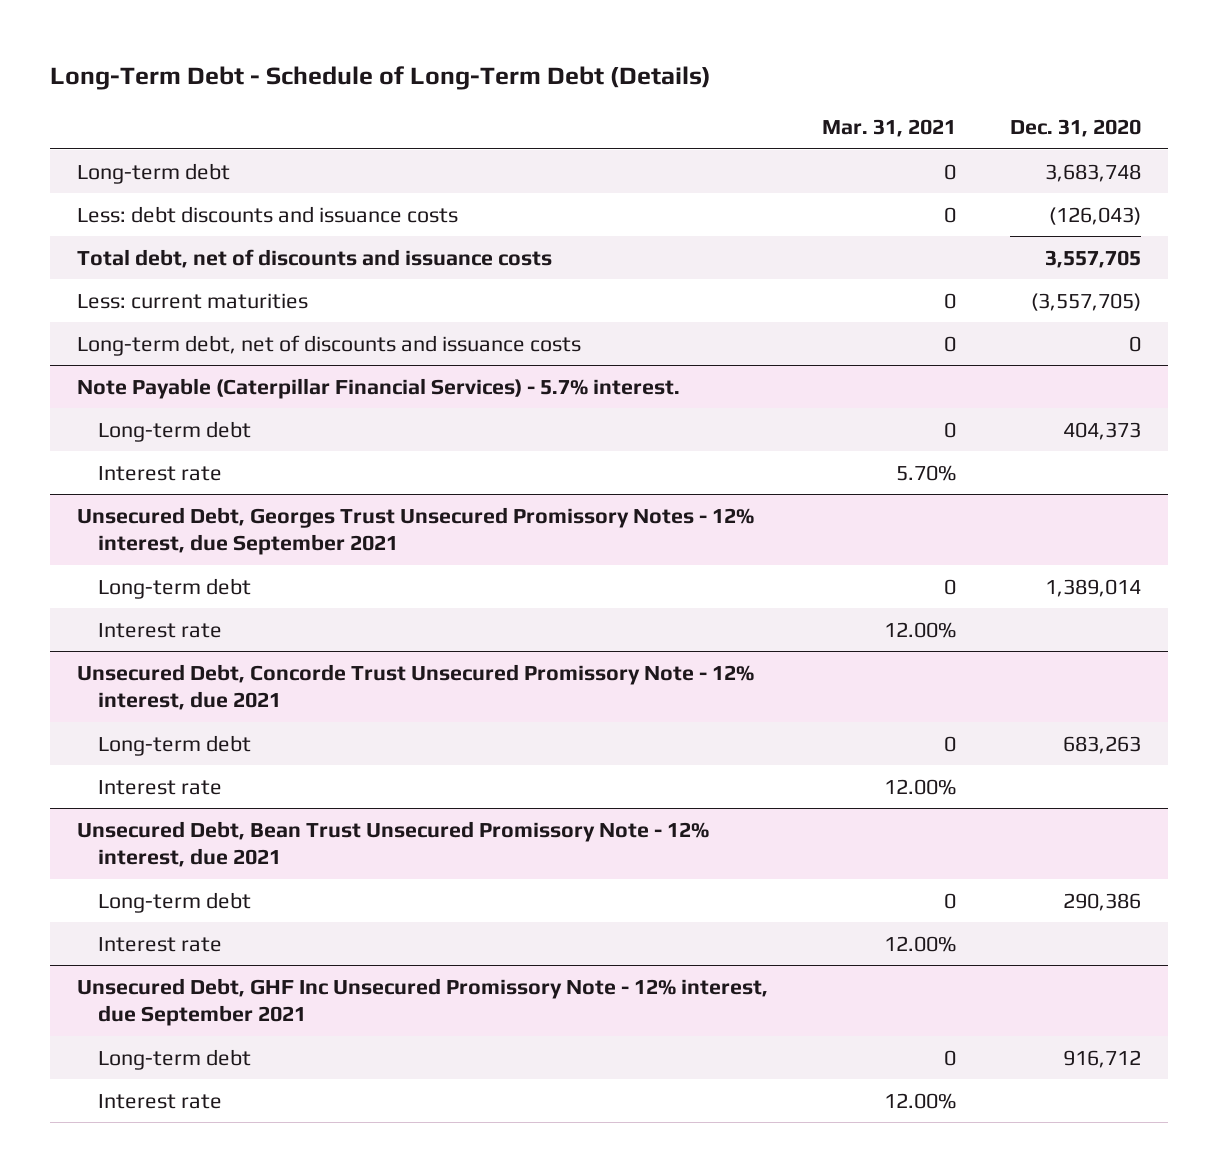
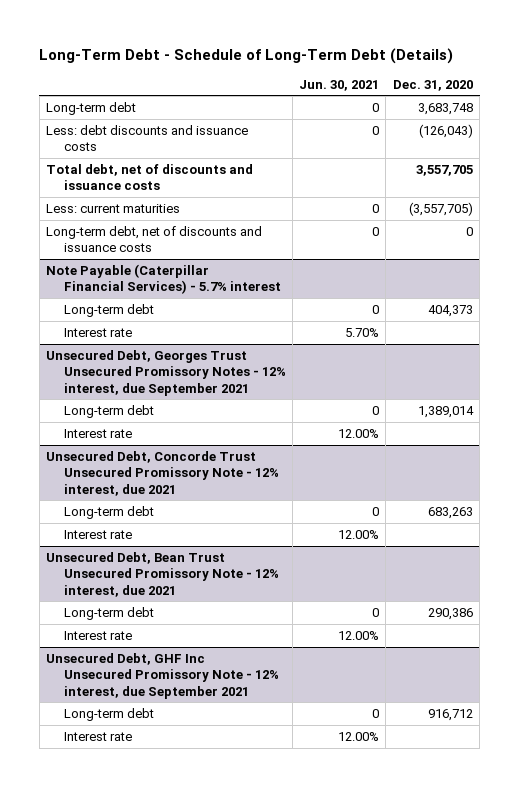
- | Mar. 31, 2021 | Dec. 31, 2020
+ | Jun. 30, 2021 | Dec. 31, 2020
- Note Payable (Caterpillar Financial Services) - 5.7% interest.
+ Note Payable (Caterpillar Financial Services) - 5.7% interest

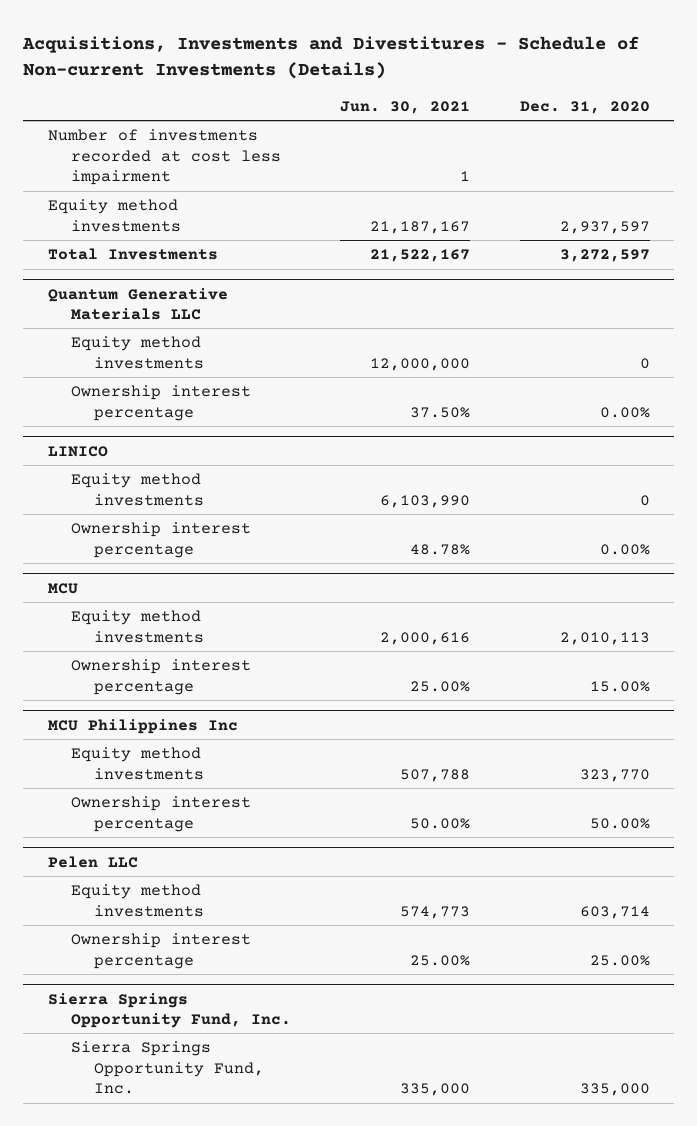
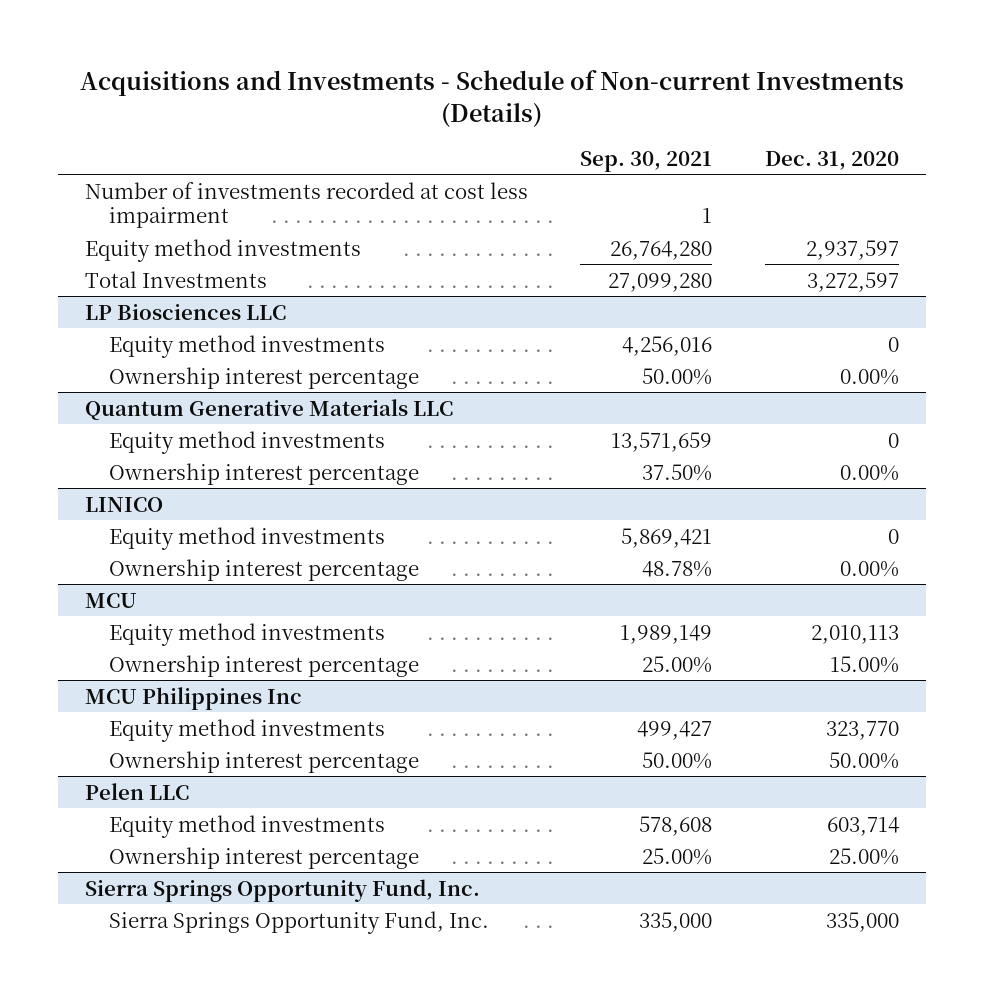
- Acquisitions, Investments and Divestitures - Schedule of Non-current Investments (Details)
+ Acquisitions and Investments - Schedule of Non-current Investments (Details)
- | Jun. 30, 2021 | Dec. 31, 2020
+ | Sep. 30, 2021 | Dec. 31, 2020
+ LP Biosciences LLC
+ Equity method investments | 4,256,016 | 0
+ Ownership interest percentage | 50.00% | 0.00%

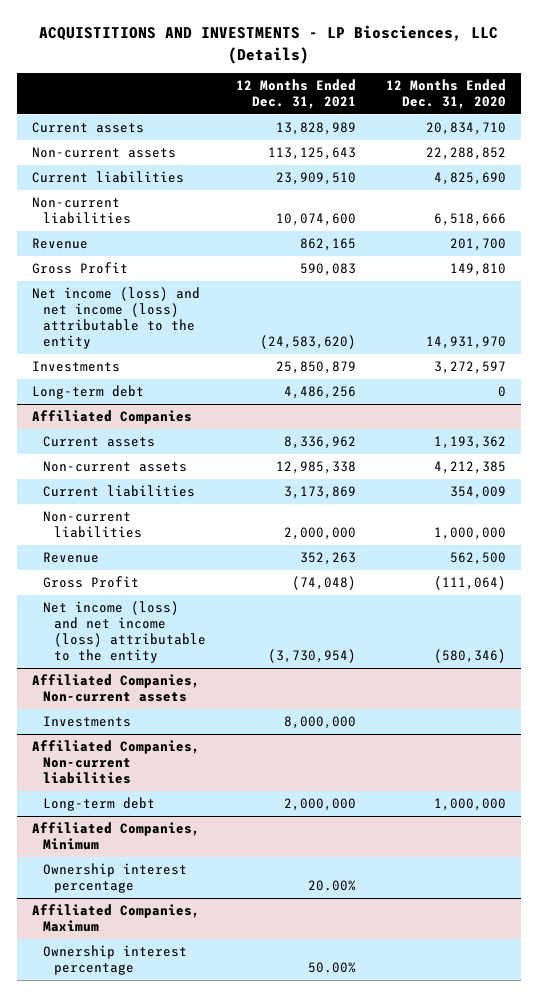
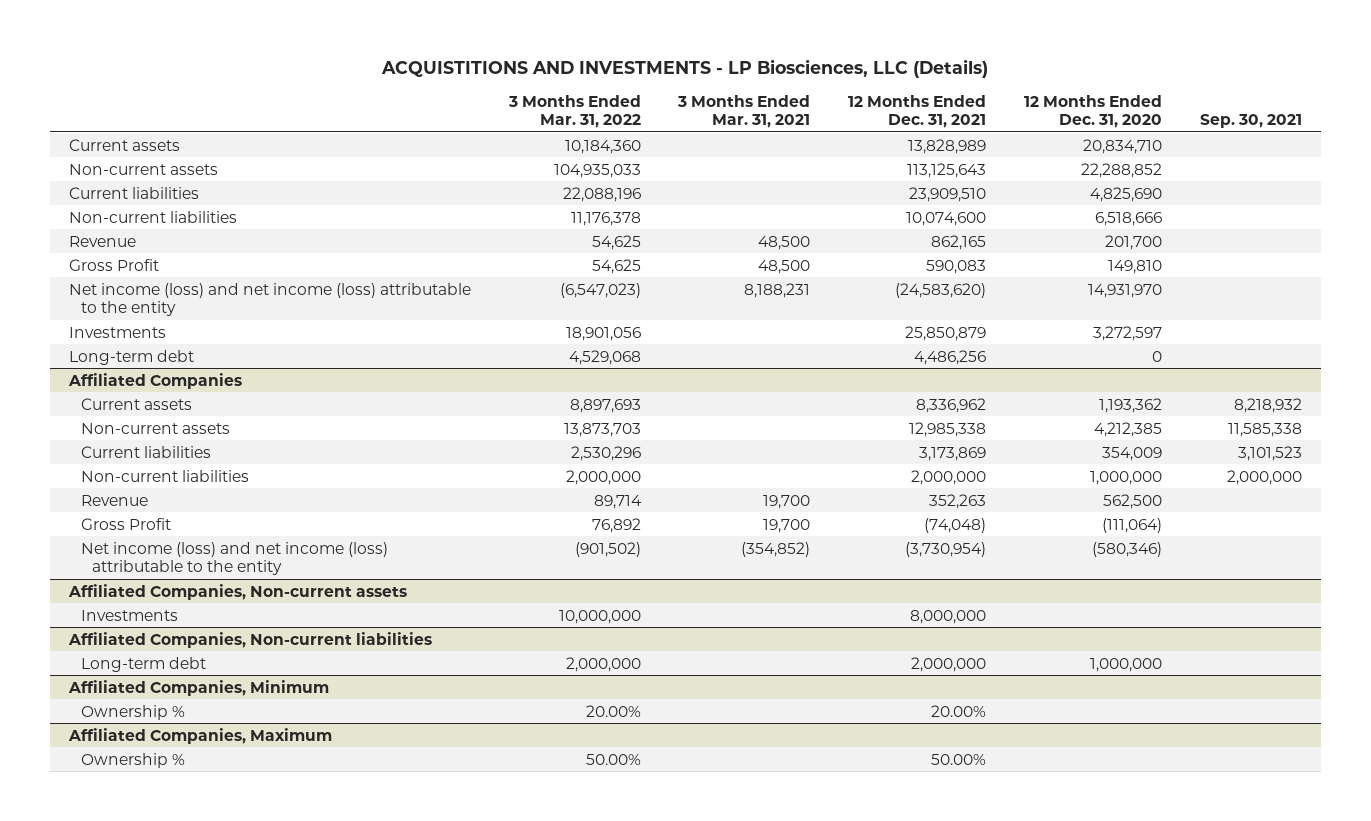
- | 12 Months Ended Dec. 31, 2021 | 12 Months Ended Dec. 31, 2020
+ | 3 Months Ended Mar. 31, 2022 | 3 Months Ended Mar. 31, 2021 | 12 Months Ended Dec. 31, 2021 | 12 Months Ended Dec. 31, 2020 | Sep. 30, 2021
@ Affiliated Companies, Minimum
- Ownership interest percentage | 20.00% |
+ Ownership % | 20.00% | | 20.00% | |
@ Affiliated Companies, Maximum
- Ownership interest percentage | 50.00% |
+ Ownership % | 50.00% | | 50.00% | |

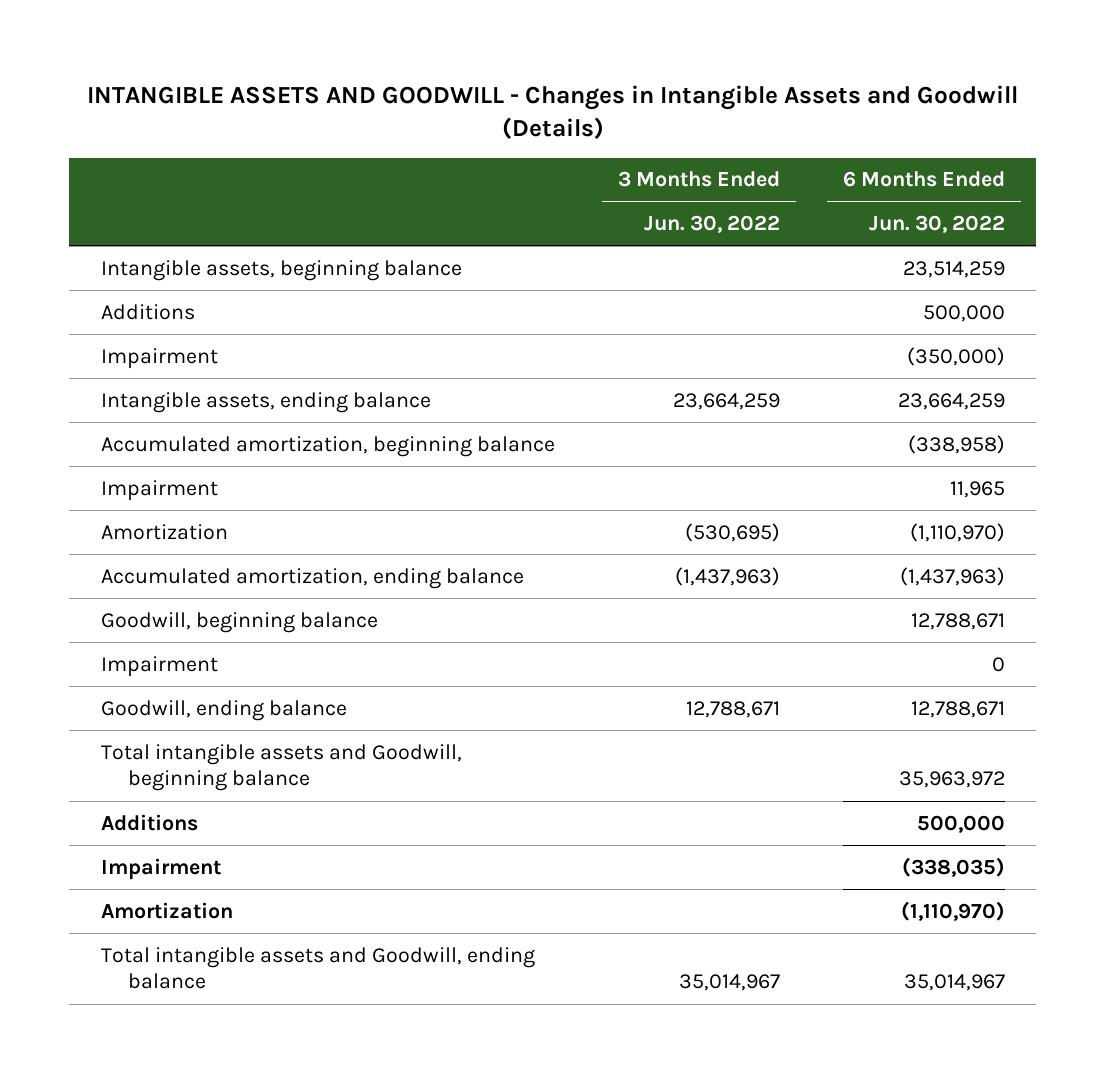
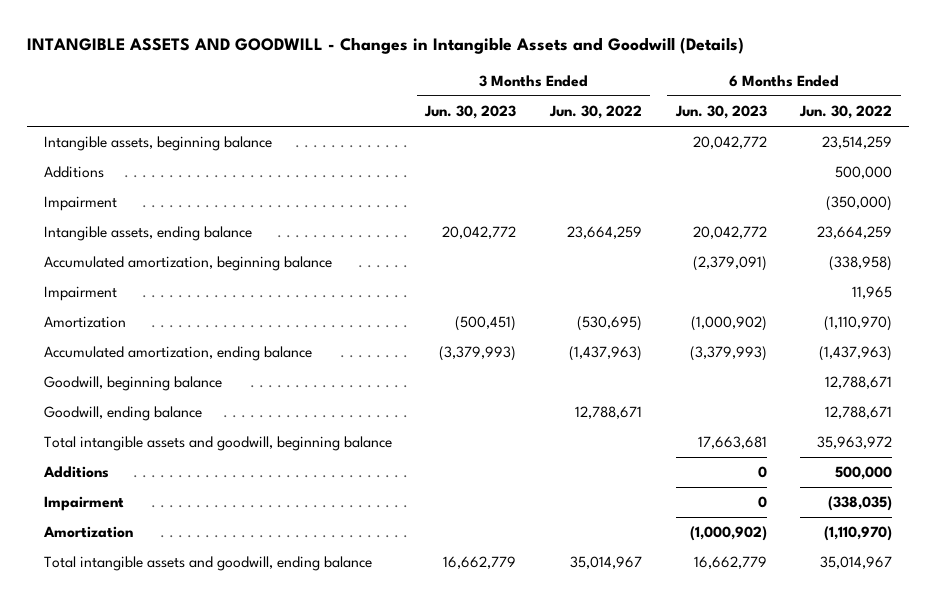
- | 3 Months Ended Jun. 30, 2022 | 6 Months Ended Jun. 30, 2022
+ | 3 Months Ended Jun. 30, 2023 | 3 Months Ended Jun. 30, 2022 | 6 Months Ended Jun. 30, 2023 | 6 Months Ended Jun. 30, 2022
- Impairment | | 0
- Total intangible assets and Goodwill, beginning balance | | 35,963,972
+ Total intangible assets and goodwill, beginning balance | | | 17,663,681 | 35,963,972
- Total intangible assets and Goodwill, ending balance | 35,014,967 | 35,014,967
+ Total intangible assets and goodwill, ending balance | 16,662,779 | 35,014,967 | 16,662,779 | 35,014,967

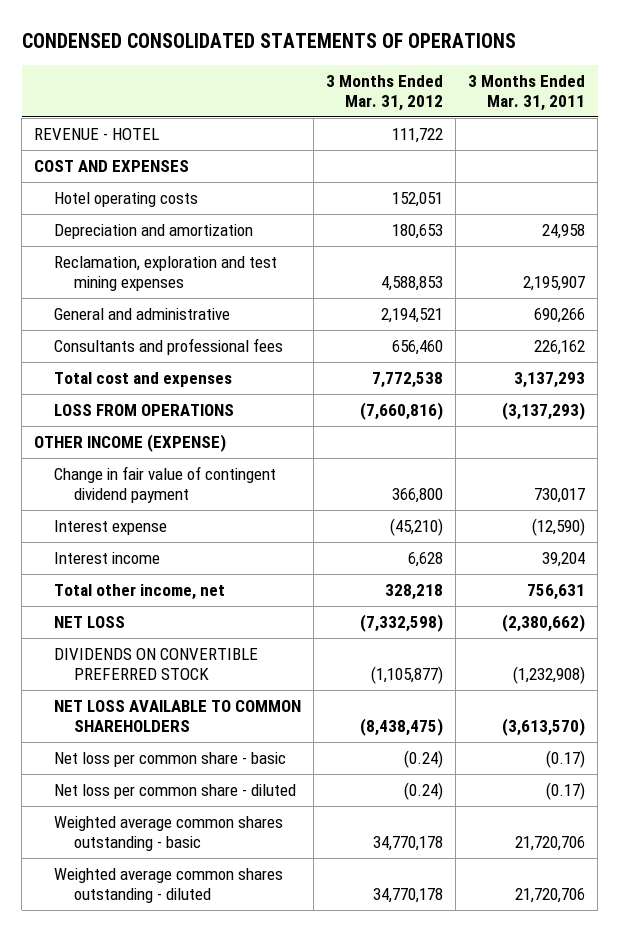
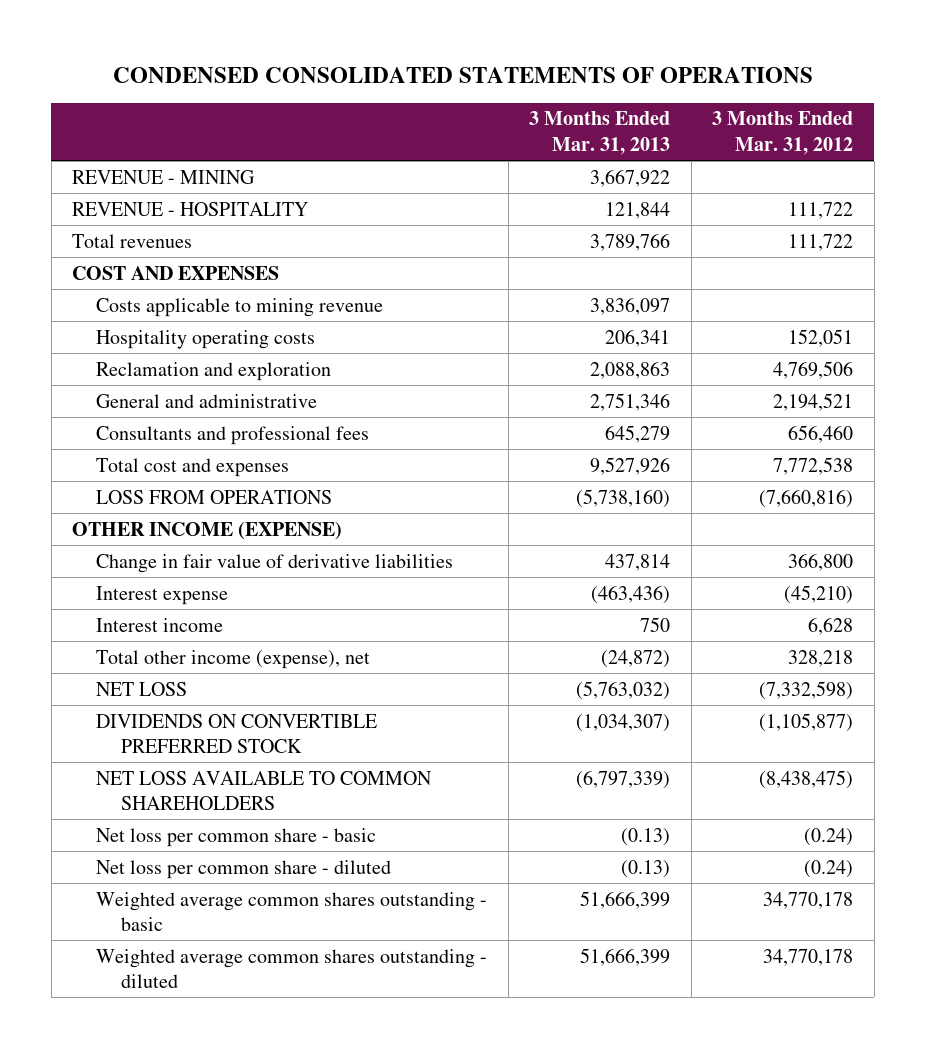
- | 3 Months Ended Mar. 31, 2012 | 3 Months Ended Mar. 31, 2011
+ | 3 Months Ended Mar. 31, 2013 | 3 Months Ended Mar. 31, 2012
- REVENUE - HOTEL | 111,722 |
+ REVENUE - MINING | 3,667,922 |
+ REVENUE - HOSPITALITY | 121,844 | 111,722
+ Total revenues | 3,789,766 | 111,722
- Hotel operating costs | 152,051 |
- Depreciation and amortization | 180,653 | 24,958
- Reclamation, exploration and test mining expenses | 4,588,853 | 2,195,907
+ Costs applicable to mining revenue | 3,836,097 |
+ Hospitality operating costs | 206,341 | 152,051
+ Reclamation and exploration | 2,088,863 | 4,769,506
- Change in fair value of contingent dividend payment | 366,800 | 730,017
+ Change in fair value of derivative liabilities | 437,814 | 366,800
- Total other income, net | 328,218 | 756,631
+ Total other income (expense), net | (24,872) | 328,218

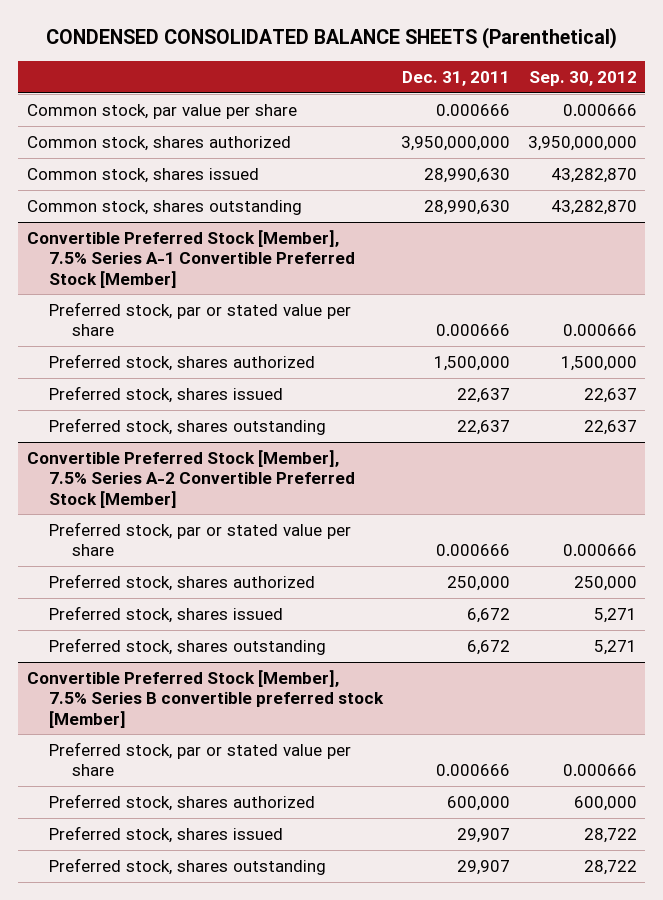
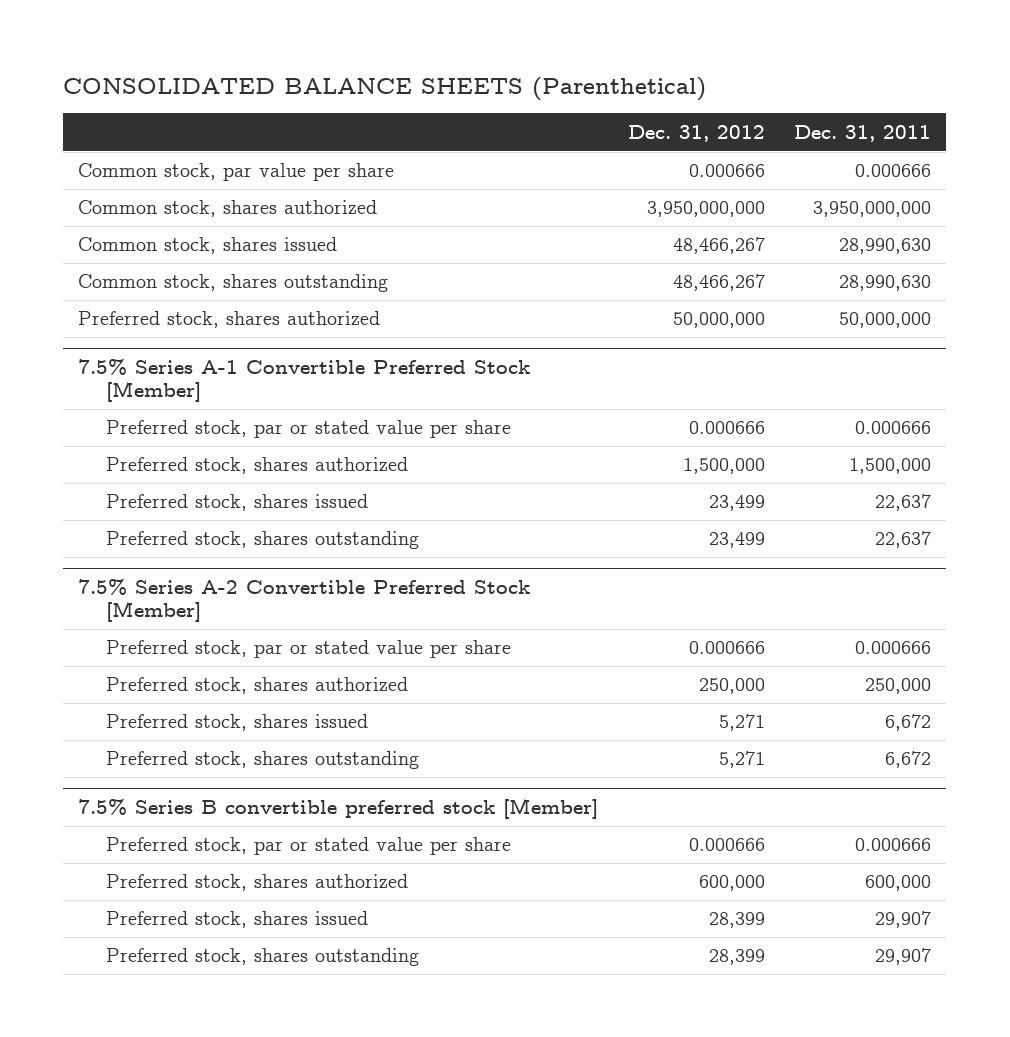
- CONDENSED CONSOLIDATED BALANCE SHEETS (Parenthetical)
+ CONSOLIDATED BALANCE SHEETS (Parenthetical)
- | Dec. 31, 2011 | Sep. 30, 2012
+ | Dec. 31, 2012 | Dec. 31, 2011
- Convertible Preferred Stock [Member], 7.5% Series A-1 Convertible Preferred Stock [Member]
+ Preferred stock, shares authorized | 50,000,000 | 50,000,000
+ 7.5% Series A-1 Convertible Preferred Stock [Member]
- Convertible Preferred Stock [Member], 7.5% Series A-2 Convertible Preferred Stock [Member]
+ 7.5% Series A-2 Convertible Preferred Stock [Member]
- Convertible Preferred Stock [Member], 7.5% Series B convertible preferred stock [Member]
+ 7.5% Series B convertible preferred stock [Member]

